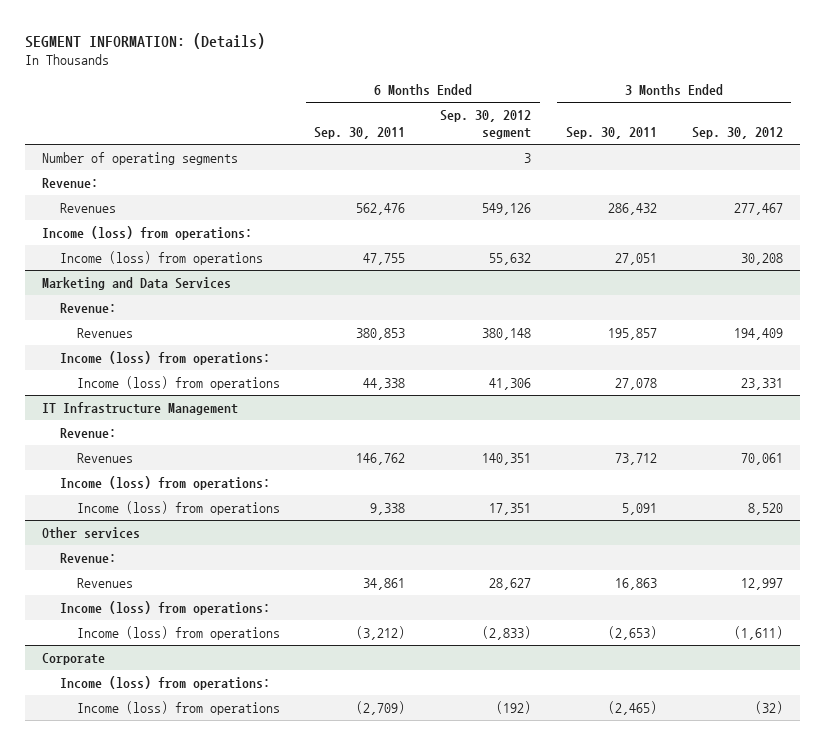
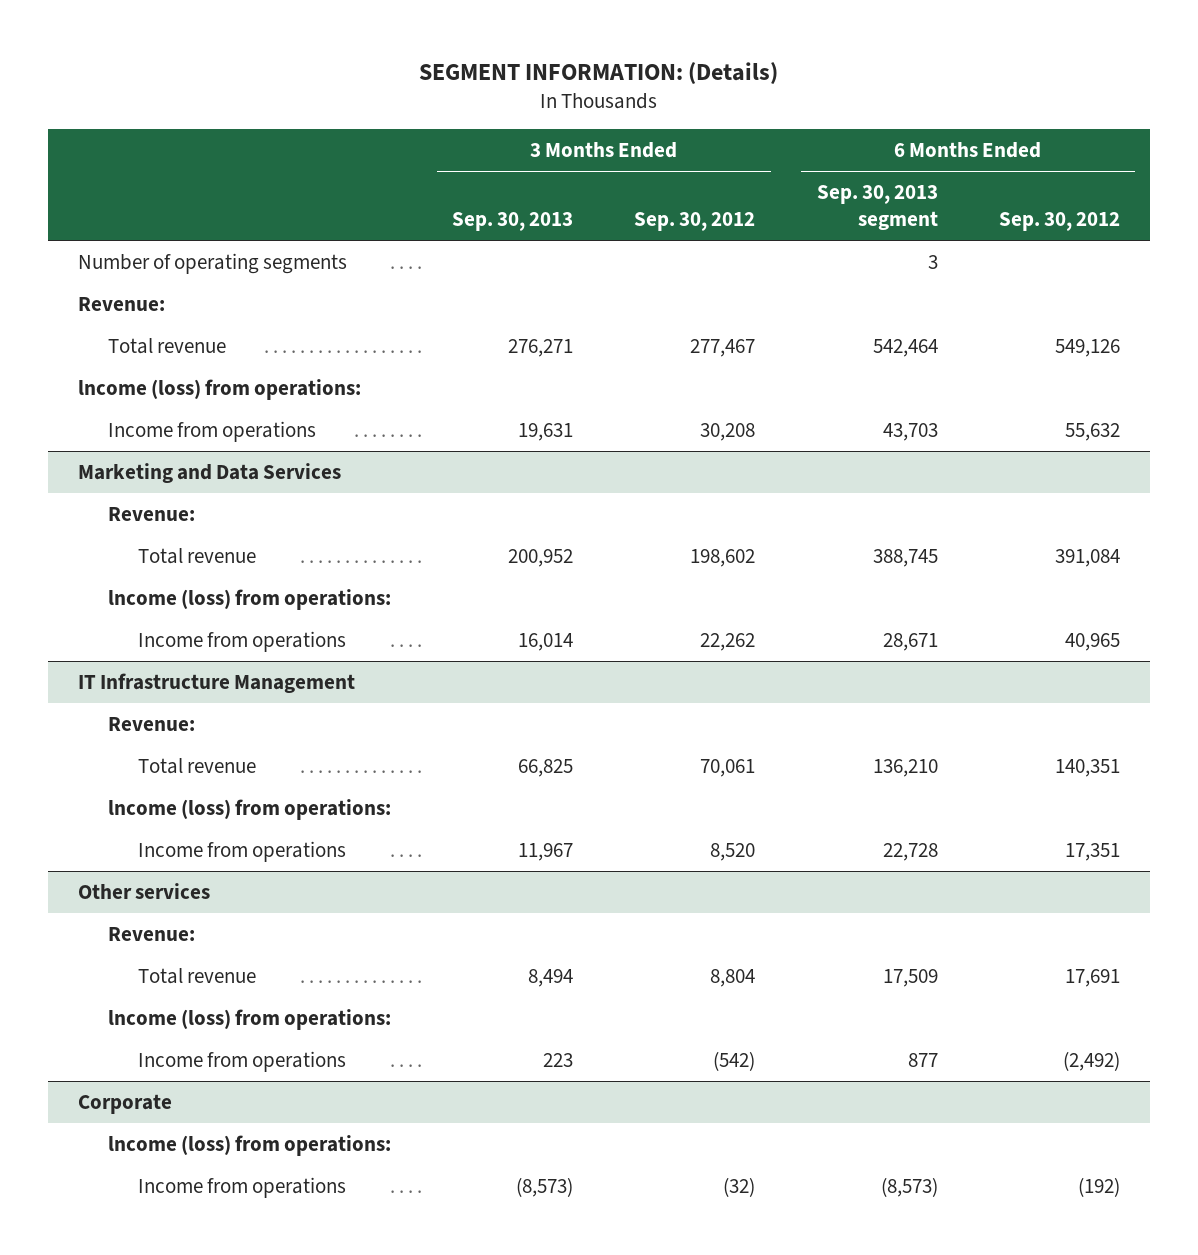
- | 6 Months Ended Sep. 30, 2011 | 6 Months Ended Sep. 30, 2012 segment | 3 Months Ended Sep. 30, 2011 | 3 Months Ended Sep. 30, 2012
+ | 3 Months Ended Sep. 30, 2013 | 3 Months Ended Sep. 30, 2012 | 6 Months Ended Sep. 30, 2013 segment | 6 Months Ended Sep. 30, 2012
- Revenues | 562,476 | 549,126 | 286,432 | 277,467
- Income (loss) from operations:
- Income (loss) from operations | 47,755 | 55,632 | 27,051 | 30,208
+ Total revenue | 276,271 | 277,467 | 542,464 | 549,126
+ lncome (loss) from operations:
+ Income from operations | 19,631 | 30,208 | 43,703 | 55,632
@ Marketing and Data Services
- Revenues | 380,853 | 380,148 | 195,857 | 194,409
- Income (loss) from operations:
- Income (loss) from operations | 44,338 | 41,306 | 27,078 | 23,331
+ Total revenue | 200,952 | 198,602 | 388,745 | 391,084
+ lncome (loss) from operations:
+ Income from operations | 16,014 | 22,262 | 28,671 | 40,965
@ IT Infrastructure Management
- Revenues | 146,762 | 140,351 | 73,712 | 70,061
- Income (loss) from operations:
- Income (loss) from operations | 9,338 | 17,351 | 5,091 | 8,520
+ Total revenue | 66,825 | 70,061 | 136,210 | 140,351
+ lncome (loss) from operations:
+ Income from operations | 11,967 | 8,520 | 22,728 | 17,351
@ Other services
- Revenues | 34,861 | 28,627 | 16,863 | 12,997
- Income (loss) from operations:
- Income (loss) from operations | (3,212) | (2,833) | (2,653) | (1,611)
+ Total revenue | 8,494 | 8,804 | 17,509 | 17,691
+ lncome (loss) from operations:
+ Income from operations | 223 | (542) | 877 | (2,492)
@ Corporate
- Income (loss) from operations:
- Income (loss) from operations | (2,709) | (192) | (2,465) | (32)
+ lncome (loss) from operations:
+ Income from operations | (8,573) | (32) | (8,573) | (192)

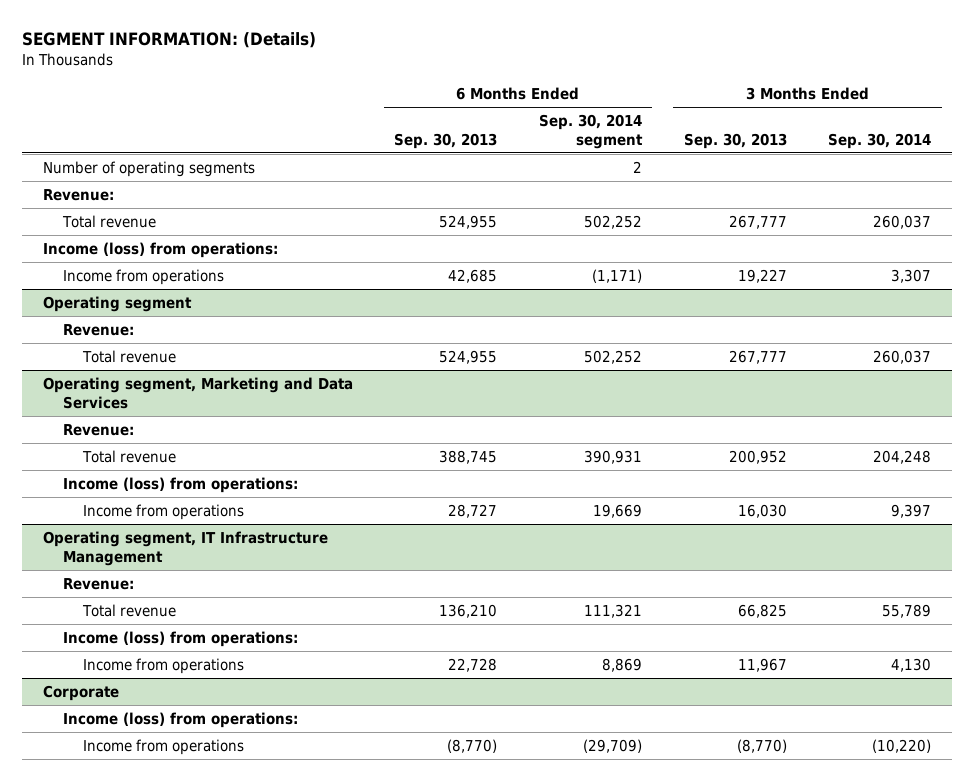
- | 3 Months Ended Sep. 30, 2013 | 3 Months Ended Sep. 30, 2012 | 6 Months Ended Sep. 30, 2013 segment | 6 Months Ended Sep. 30, 2012
+ | 6 Months Ended Sep. 30, 2013 | 6 Months Ended Sep. 30, 2014 segment | 3 Months Ended Sep. 30, 2013 | 3 Months Ended Sep. 30, 2014
- Total revenue | 276,271 | 277,467 | 542,464 | 549,126
- lncome (loss) from operations:
- Income from operations | 19,631 | 30,208 | 43,703 | 55,632
- Marketing and Data Services
+ Total revenue | 524,955 | 502,252 | 267,777 | 260,037
+ Income (loss) from operations:
+ Income from operations | 42,685 | (1,171) | 19,227 | 3,307
+ Operating segment
+ Total revenue | 524,955 | 502,252 | 267,777 | 260,037
+ Operating segment, Marketing and Data Services
+ Revenue:
- lncome (loss) from operations:
- Income from operations | 16,014 | 22,262 | 28,671 | 40,965
- IT Infrastructure Management
+ Income (loss) from operations:
+ Income from operations | 28,727 | 19,669 | 16,030 | 9,397
+ Operating segment, IT Infrastructure Management
- lncome (loss) from operations:
+ Income (loss) from operations:
- Other services
- Revenue:
- Total revenue | 8,494 | 8,804 | 17,509 | 17,691
- lncome (loss) from operations:
- Income from operations | 223 | (542) | 877 | (2,492)
@ Corporate
- lncome (loss) from operations:
- Income from operations | (8,573) | (32) | (8,573) | (192)
+ Income (loss) from operations:
+ Income from operations | (8,770) | (29,709) | (8,770) | (10,220)

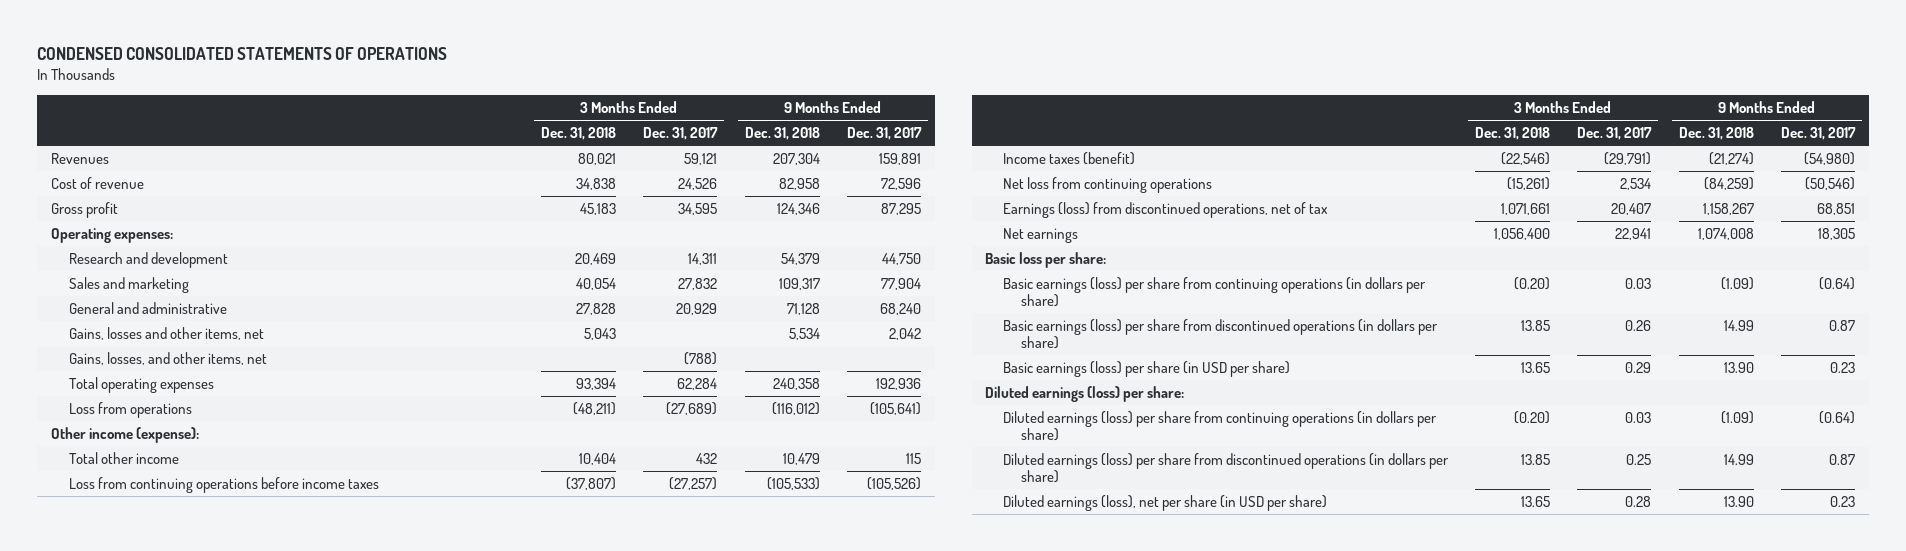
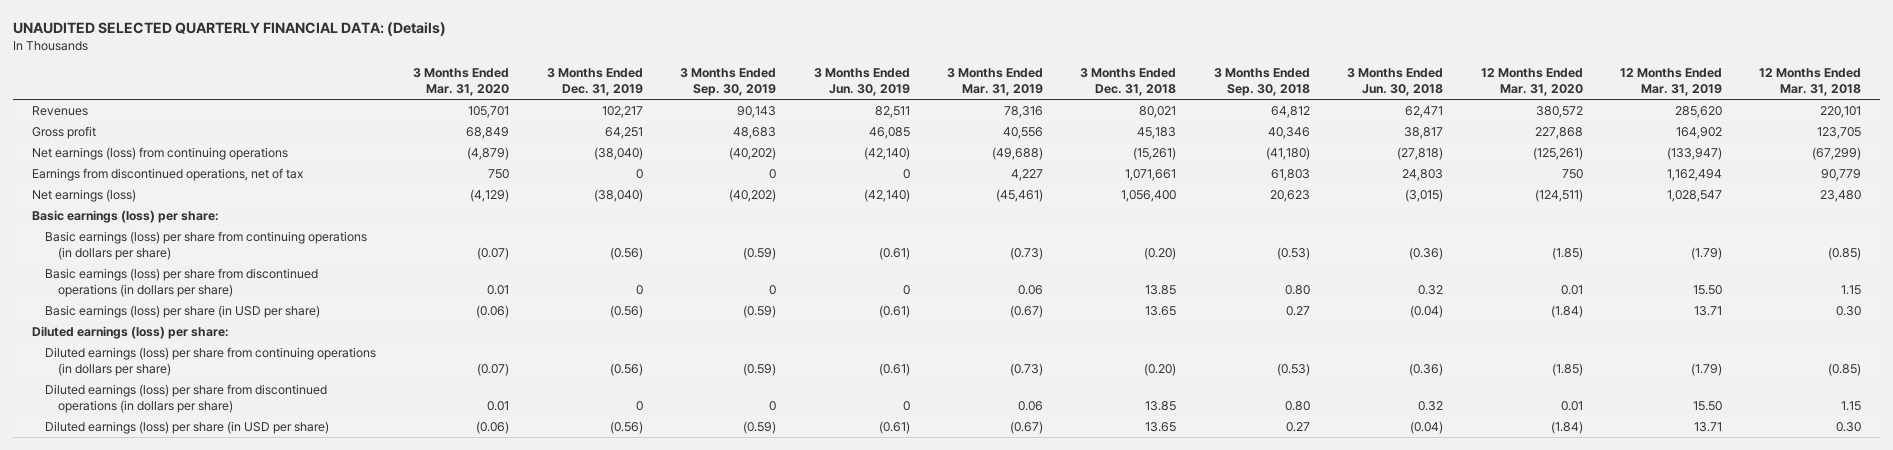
- CONDENSED CONSOLIDATED STATEMENTS OF OPERATIONS
+ UNAUDITED SELECTED QUARTERLY FINANCIAL DATA: (Details)
- | 3 Months Ended Dec. 31, 2018 | 3 Months Ended Dec. 31, 2017 | 9 Months Ended Dec. 31, 2018 | 9 Months Ended Dec. 31, 2017
+ | 3 Months Ended Mar. 31, 2020 | 3 Months Ended Dec. 31, 2019 | 3 Months Ended Sep. 30, 2019 | 3 Months Ended Jun. 30, 2019 | 3 Months Ended Mar. 31, 2019 | 3 Months Ended Dec. 31, 2018 | 3 Months Ended Sep. 30, 2018 | 3 Months Ended Jun. 30, 2018 | 12 Months Ended Mar. 31, 2020 | 12 Months Ended Mar. 31, 2019 | 12 Months Ended Mar. 31, 2018
- Cost of revenue | 34,838 | 24,526 | 82,958 | 72,596
- Operating expenses:
- Research and development | 20,469 | 14,311 | 54,379 | 44,750
- Sales and marketing | 40,054 | 27,832 | 109,317 | 77,904
- General and administrative | 27,828 | 20,929 | 71,128 | 68,240
- Gains, losses and other items, net | 5,043 | | 5,534 | 2,042
- Gains, losses, and other items, net | | (788) | |
- Total operating expenses | 93,394 | 62,284 | 240,358 | 192,936
- Loss from operations | (48,211) | (27,689) | (116,012) | (105,641)
- Other income (expense):
- Total other income | 10,404 | 432 | 10,479 | 115
- Loss from continuing operations before income taxes | (37,807) | (27,257) | (105,533) | (105,526)
- Income taxes (benefit) | (22,546) | (29,791) | (21,274) | (54,980)
- Net loss from continuing operations | (15,261) | 2,534 | (84,259) | (50,546)
- Earnings (loss) from discontinued operations, net of tax | 1,071,661 | 20,407 | 1,158,267 | 68,851
- Net earnings | 1,056,400 | 22,941 | 1,074,008 | 18,305
- Basic loss per share:
+ Net earnings (loss) from continuing operations | (4,879) | (38,040) | (40,202) | (42,140) | (49,688) | (15,261) | (41,180) | (27,818) | (125,261) | (133,947) | (67,299)
+ Earnings from discontinued operations, net of tax | 750 | 0 | 0 | 0 | 4,227 | 1,071,661 | 61,803 | 24,803 | 750 | 1,162,494 | 90,779
+ Net earnings (loss) | (4,129) | (38,040) | (40,202) | (42,140) | (45,461) | 1,056,400 | 20,623 | (3,015) | (124,511) | 1,028,547 | 23,480
+ Basic earnings (loss) per share:
- Diluted earnings (loss), net per share (in USD per share) | 13.65 | 0.28 | 13.90 | 0.23
+ Diluted earnings (loss) per share (in USD per share) | (0.06) | (0.56) | (0.59) | (0.61) | (0.67) | 13.65 | 0.27 | (0.04) | (1.84) | 13.71 | 0.30

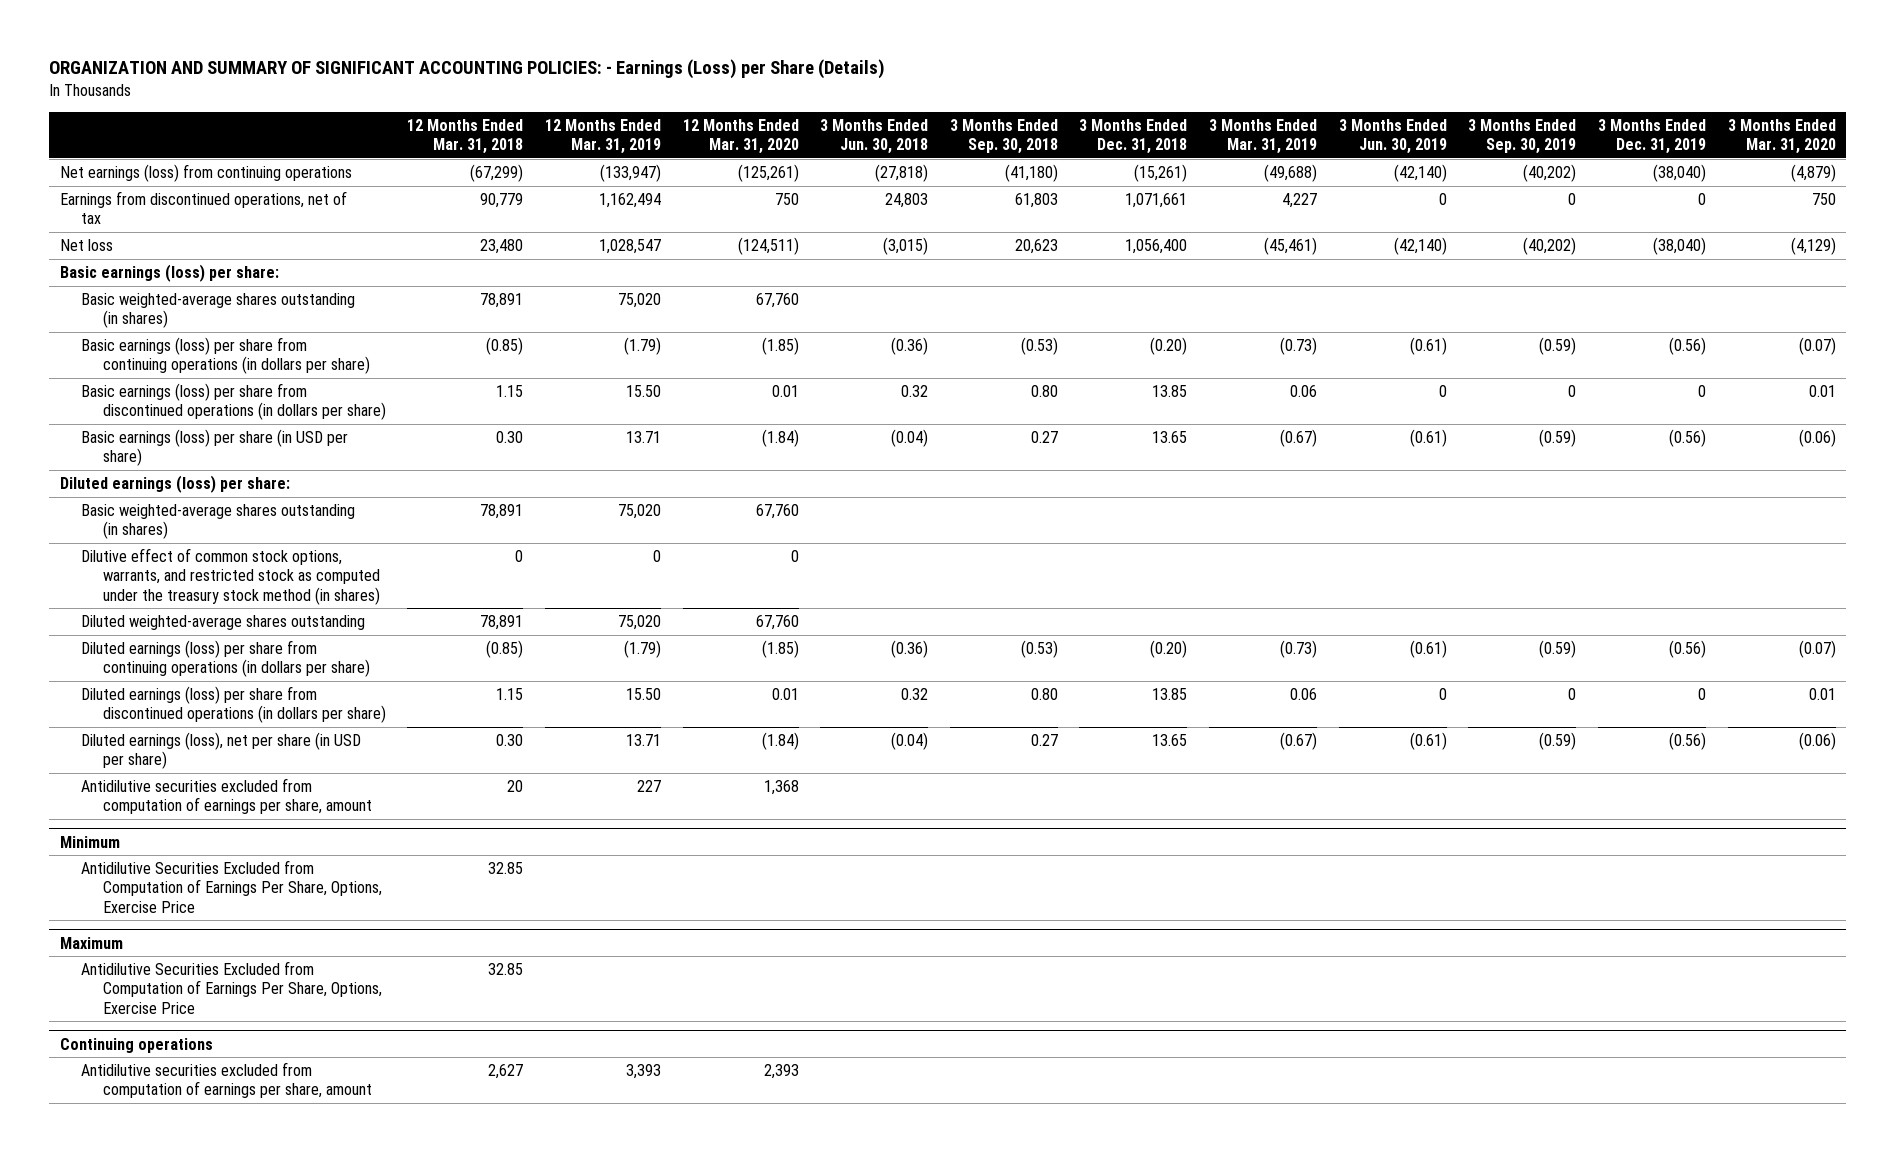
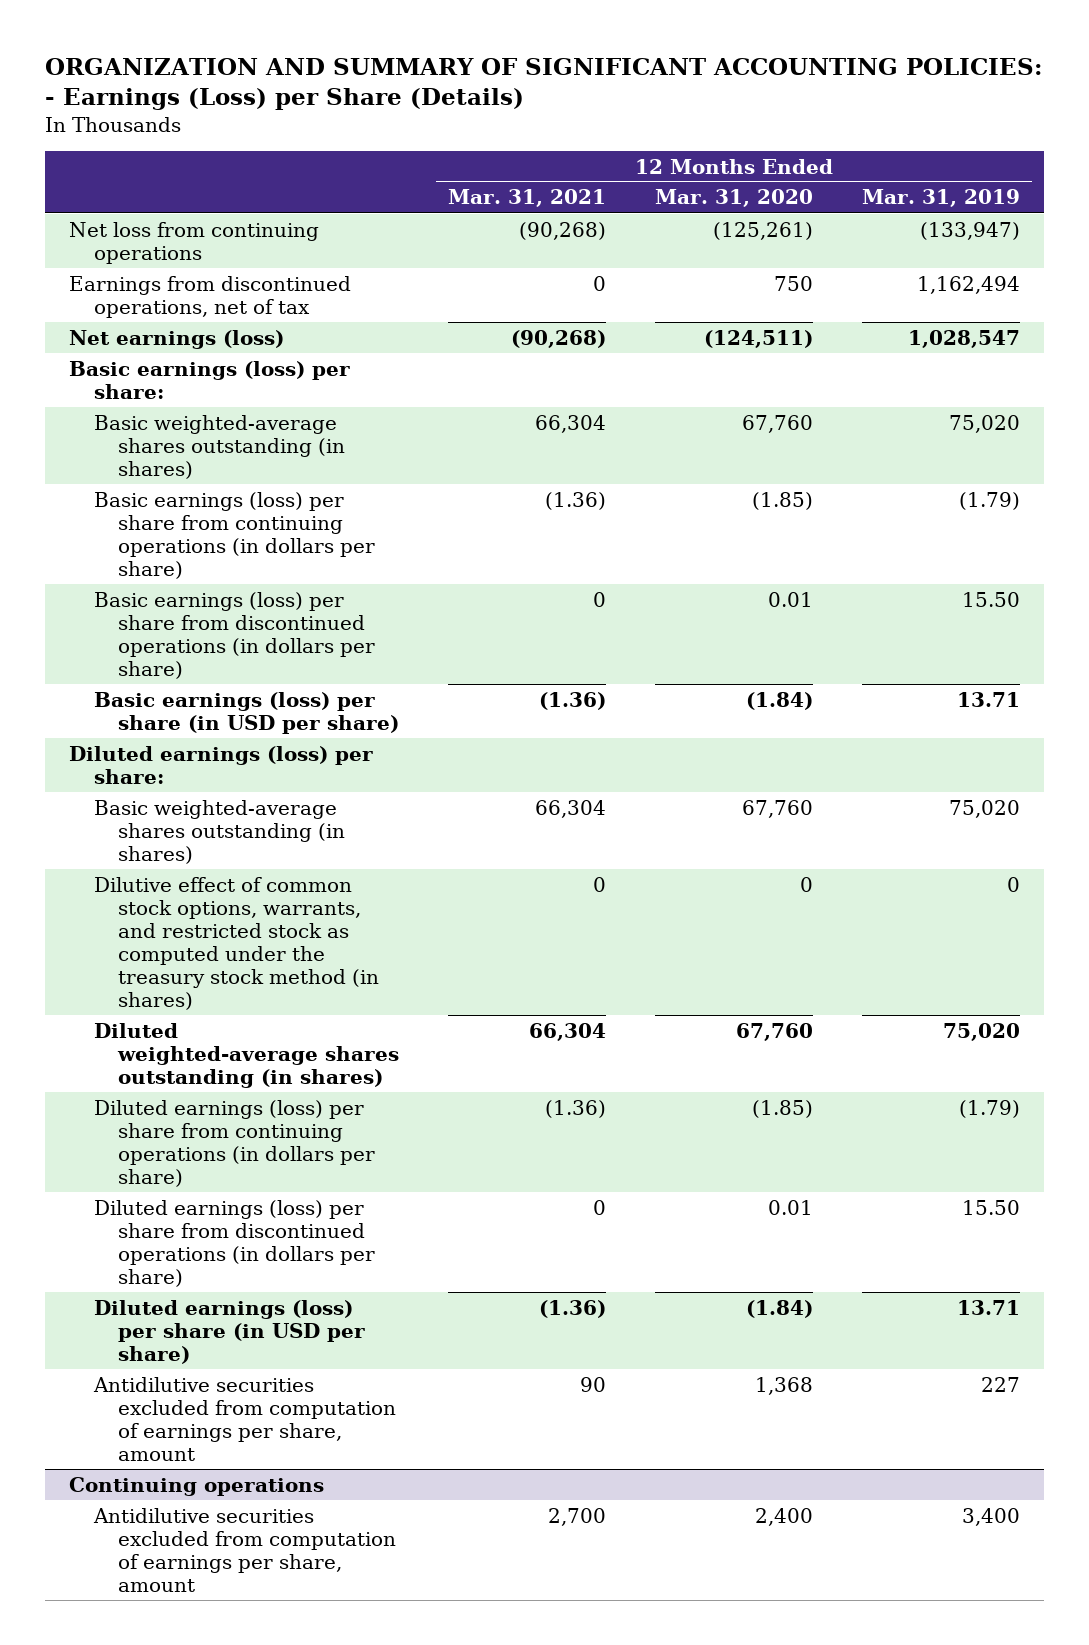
- | 12 Months Ended Mar. 31, 2018 | 12 Months Ended Mar. 31, 2019 | 12 Months Ended Mar. 31, 2020 | 3 Months Ended Jun. 30, 2018 | 3 Months Ended Sep. 30, 2018 | 3 Months Ended Dec. 31, 2018 | 3 Months Ended Mar. 31, 2019 | 3 Months Ended Jun. 30, 2019 | 3 Months Ended Sep. 30, 2019 | 3 Months Ended Dec. 31, 2019 | 3 Months Ended Mar. 31, 2020
+ | 12 Months Ended Mar. 31, 2021 | 12 Months Ended Mar. 31, 2020 | 12 Months Ended Mar. 31, 2019
- Net earnings (loss) from continuing operations | (67,299) | (133,947) | (125,261) | (27,818) | (41,180) | (15,261) | (49,688) | (42,140) | (40,202) | (38,040) | (4,879)
+ Net loss from continuing operations | (90,268) | (125,261) | (133,947)
- Net loss | 23,480 | 1,028,547 | (124,511) | (3,015) | 20,623 | 1,056,400 | (45,461) | (42,140) | (40,202) | (38,040) | (4,129)
+ Net earnings (loss) | (90,268) | (124,511) | 1,028,547
- Diluted weighted-average shares outstanding | 78,891 | 75,020 | 67,760 | | | | | | | |
+ Diluted weighted-average shares outstanding (in shares) | 66,304 | 67,760 | 75,020
- Diluted earnings (loss), net per share (in USD per share) | 0.30 | 13.71 | (1.84) | (0.04) | 0.27 | 13.65 | (0.67) | (0.61) | (0.59) | (0.56) | (0.06)
+ Diluted earnings (loss) per share (in USD per share) | (1.36) | (1.84) | 13.71
- Minimum
- Antidilutive Securities Excluded from Computation of Earnings Per Share, Options, Exercise Price | 32.85 | | | | | | | | | |
- Maximum
- Antidilutive Securities Excluded from Computation of Earnings Per Share, Options, Exercise Price | 32.85 | | | | | | | | | |
@ Continuing operations
- Antidilutive securities excluded from computation of earnings per share, amount | 2,627 | 3,393 | 2,393 | | | | | | | |
+ Antidilutive securities excluded from computation of earnings per share, amount | 2,700 | 2,400 | 3,400

